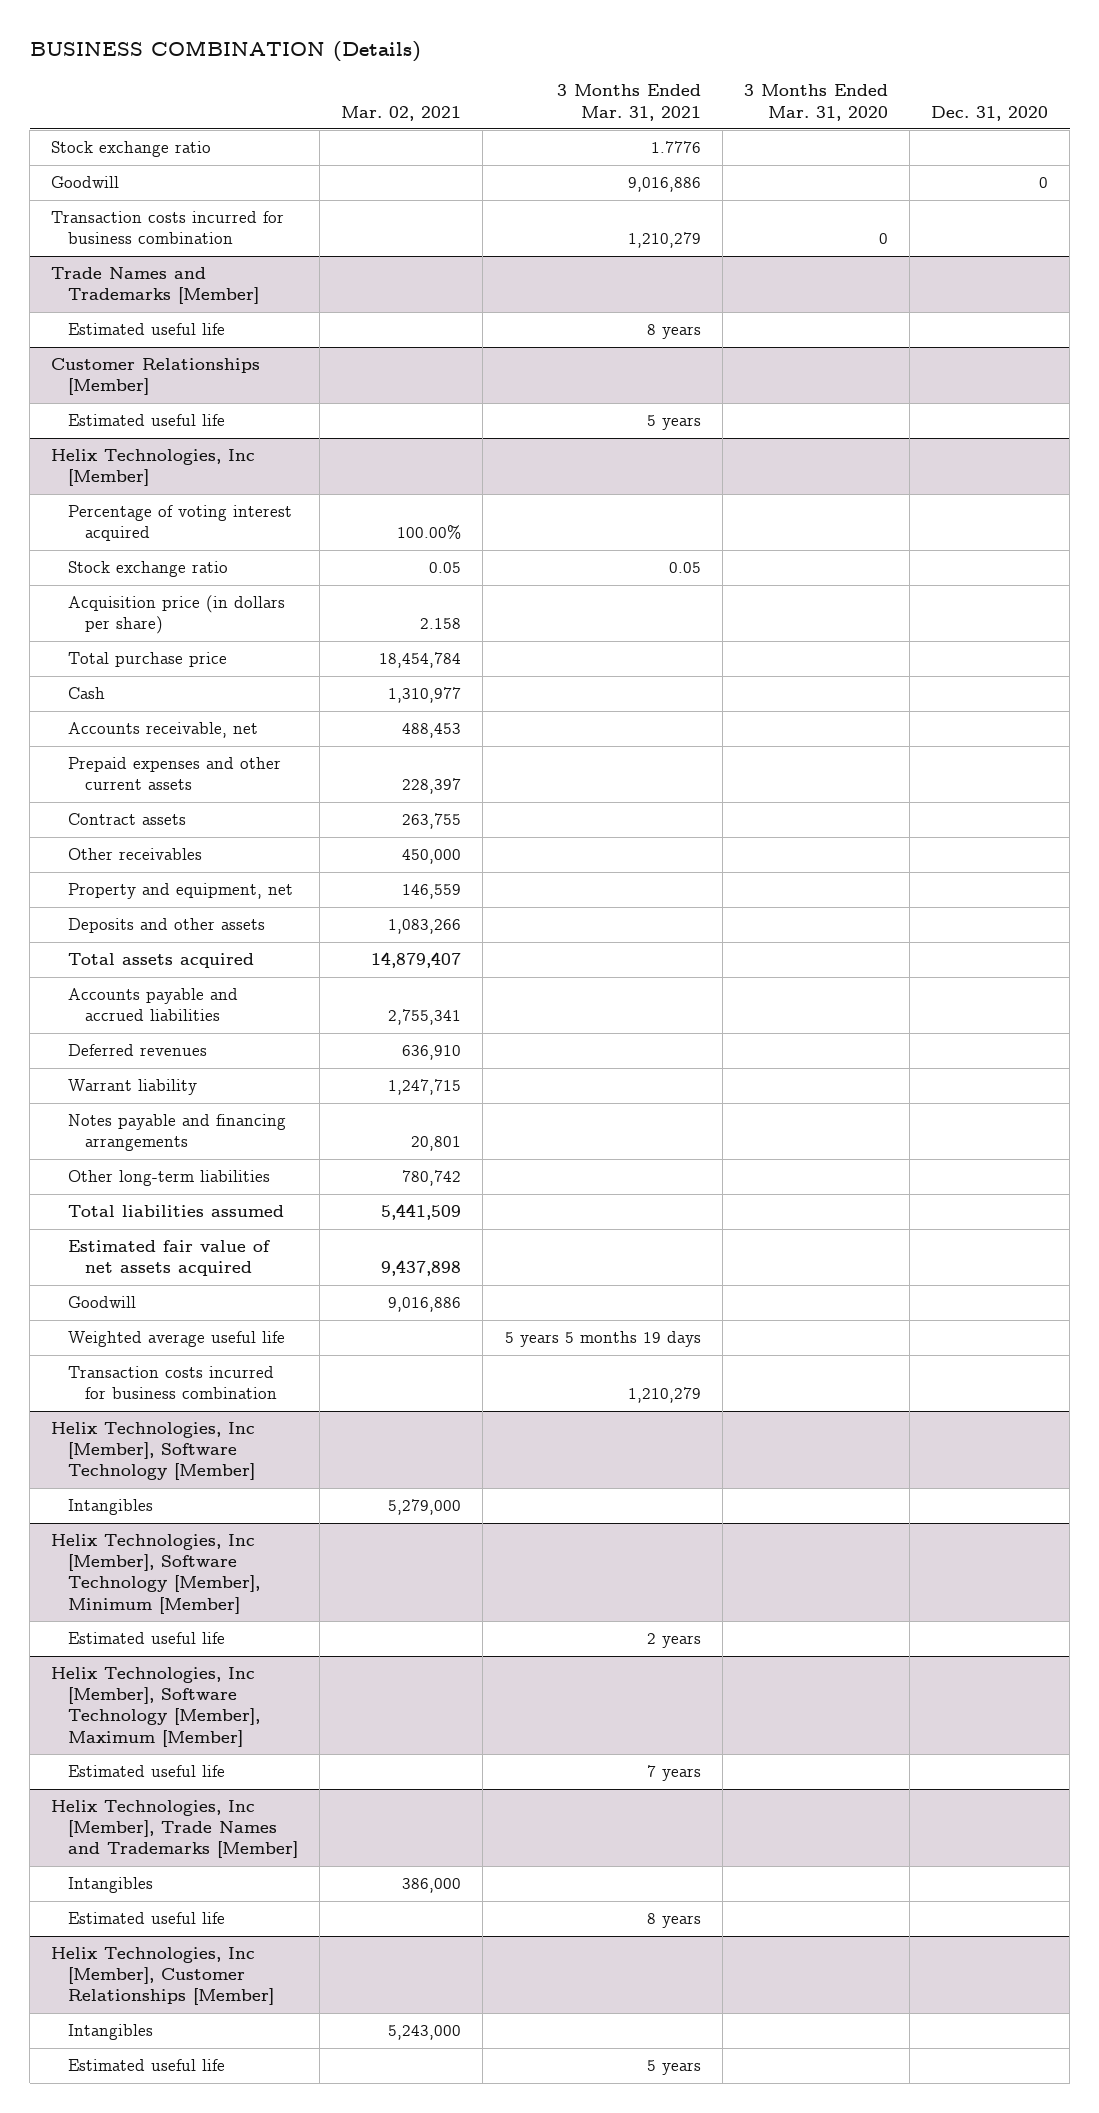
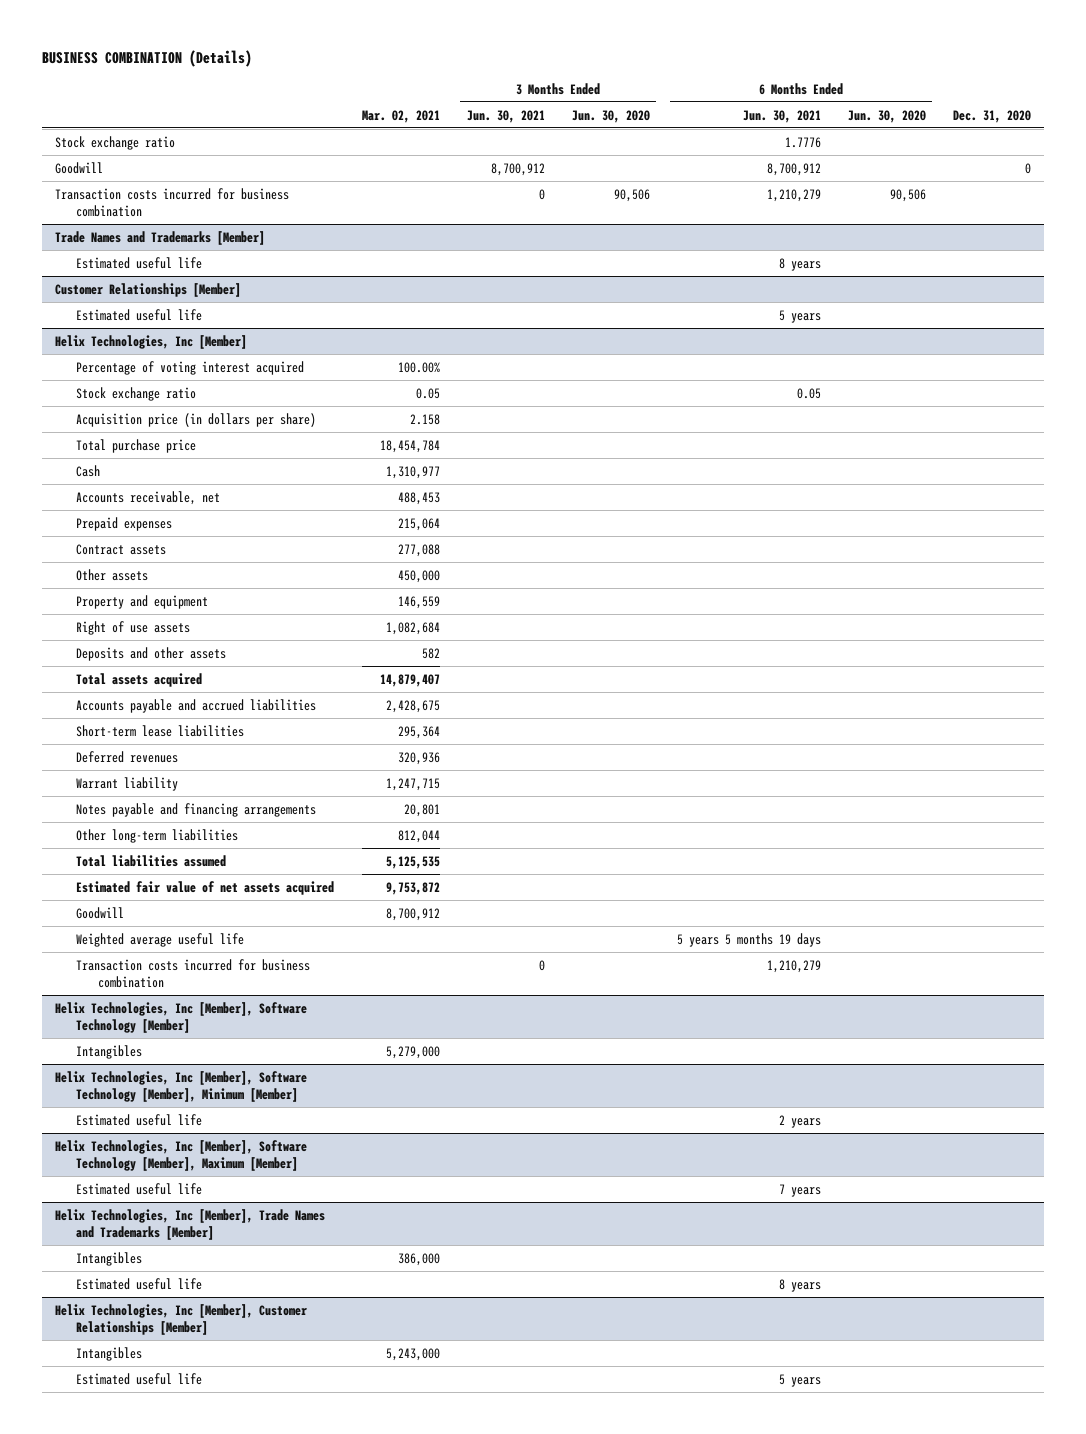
- | Mar. 02, 2021 | 3 Months Ended Mar. 31, 2021 | 3 Months Ended Mar. 31, 2020 | Dec. 31, 2020
+ | Mar. 02, 2021 | 3 Months Ended Jun. 30, 2021 | 3 Months Ended Jun. 30, 2020 | 6 Months Ended Jun. 30, 2021 | 6 Months Ended Jun. 30, 2020 | Dec. 31, 2020
@ Helix Technologies, Inc [Member]
- Prepaid expenses and other current assets | 228,397 | | |
- Contract assets | 263,755 | | |
- Other receivables | 450,000 | | |
- Property and equipment, net | 146,559 | | |
- Deposits and other assets | 1,083,266 | | |
+ Prepaid expenses | 215,064 | | | | |
+ Contract assets | 277,088 | | | | |
+ Other assets | 450,000 | | | | |
+ Property and equipment | 146,559 | | | | |
+ Right of use assets | 1,082,684 | | | | |
+ Deposits and other assets | 582 | | | | |
- Accounts payable and accrued liabilities | 2,755,341 | | |
- Deferred revenues | 636,910 | | |
+ Accounts payable and accrued liabilities | 2,428,675 | | | | |
+ Short-term lease liabilities | 295,364 | | | | |
+ Deferred revenues | 320,936 | | | | |
- Other long-term liabilities | 780,742 | | |
- Total liabilities assumed | 5,441,509 | | |
- Estimated fair value of net assets acquired | 9,437,898 | | |
- Goodwill | 9,016,886 | | |
+ Other long-term liabilities | 812,044 | | | | |
+ Total liabilities assumed | 5,125,535 | | | | |
+ Estimated fair value of net assets acquired | 9,753,872 | | | | |
+ Goodwill | 8,700,912 | | | | |

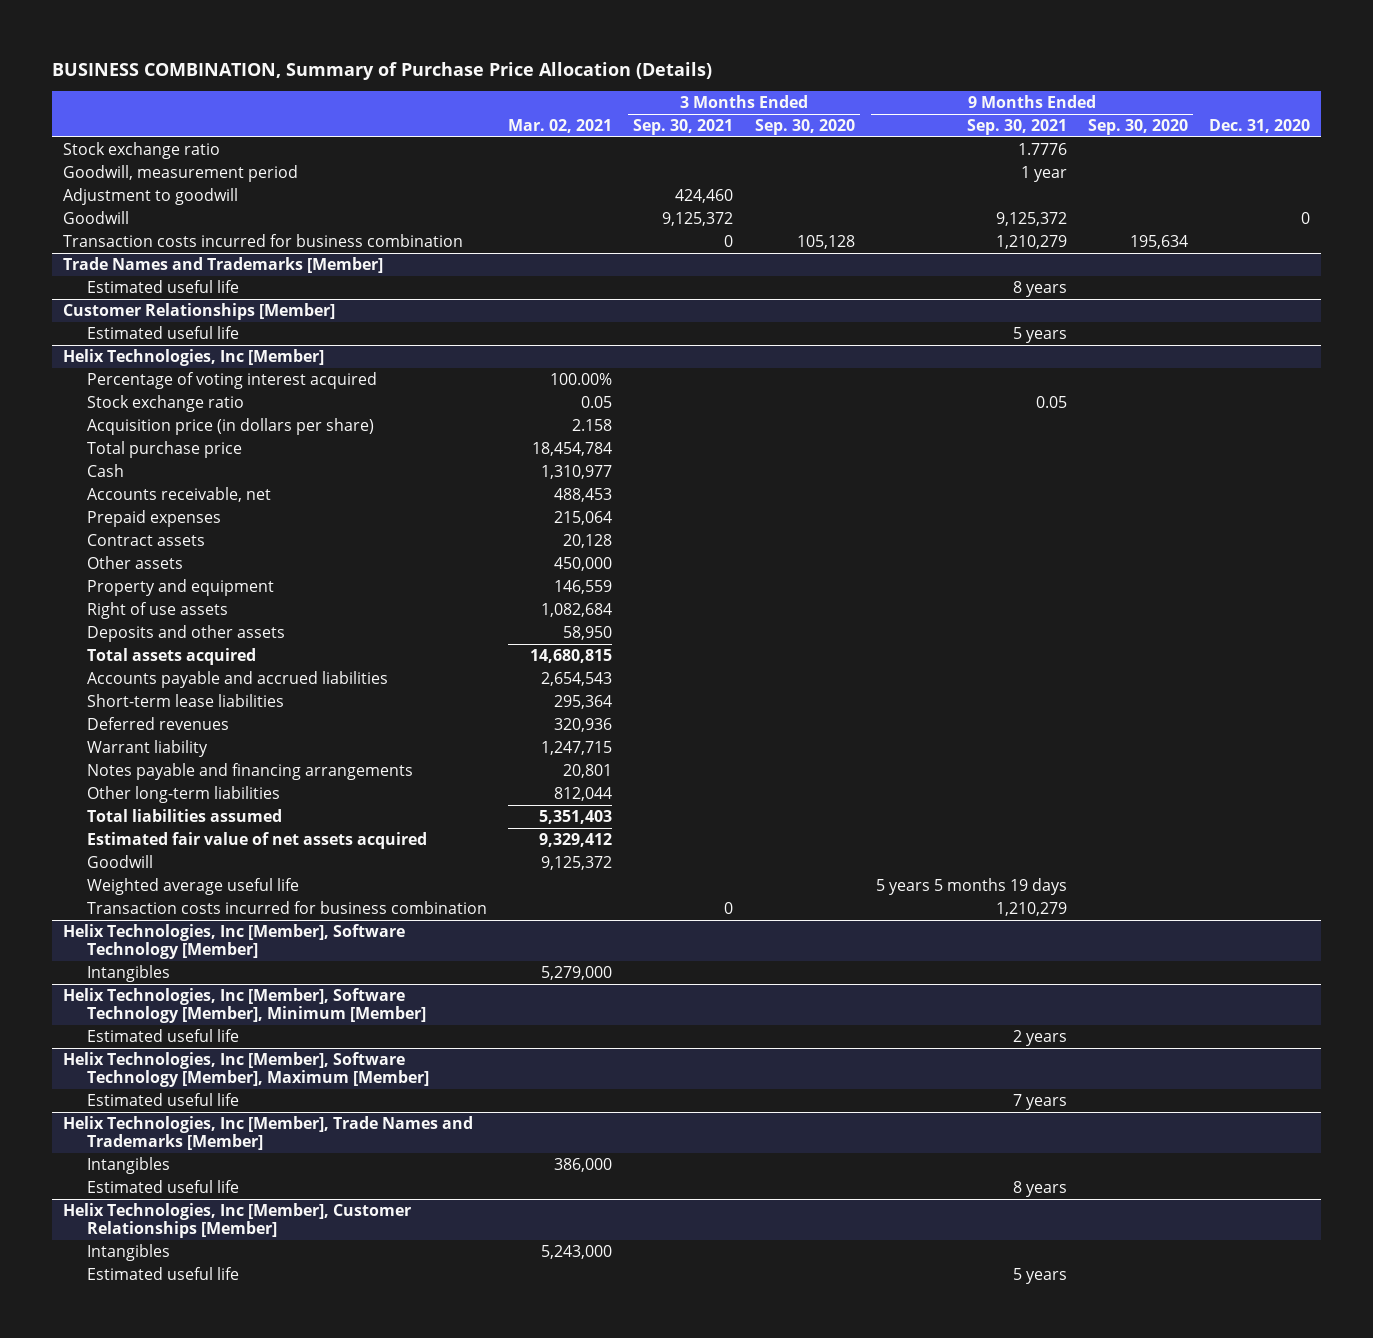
- BUSINESS COMBINATION (Details)
+ BUSINESS COMBINATION, Summary of Purchase Price Allocation (Details)
- | Mar. 02, 2021 | 3 Months Ended Jun. 30, 2021 | 3 Months Ended Jun. 30, 2020 | 6 Months Ended Jun. 30, 2021 | 6 Months Ended Jun. 30, 2020 | Dec. 31, 2020
+ | Mar. 02, 2021 | 3 Months Ended Sep. 30, 2021 | 3 Months Ended Sep. 30, 2020 | 9 Months Ended Sep. 30, 2021 | 9 Months Ended Sep. 30, 2020 | Dec. 31, 2020
+ Goodwill, measurement period | | | | 1 year | |
+ Adjustment to goodwill | | 424,460 | | | |
@ Helix Technologies, Inc [Member]
- Contract assets | 277,088 | | | | |
+ Contract assets | 20,128 | | | | |
- Deposits and other assets | 582 | | | | |
- Total assets acquired | 14,879,407 | | | | |
- Accounts payable and accrued liabilities | 2,428,675 | | | | |
+ Deposits and other assets | 58,950 | | | | |
+ Total assets acquired | 14,680,815 | | | | |
+ Accounts payable and accrued liabilities | 2,654,543 | | | | |
- Total liabilities assumed | 5,125,535 | | | | |
- Estimated fair value of net assets acquired | 9,753,872 | | | | |
- Goodwill | 8,700,912 | | | | |
+ Total liabilities assumed | 5,351,403 | | | | |
+ Estimated fair value of net assets acquired | 9,329,412 | | | | |
+ Goodwill | 9,125,372 | | | | |

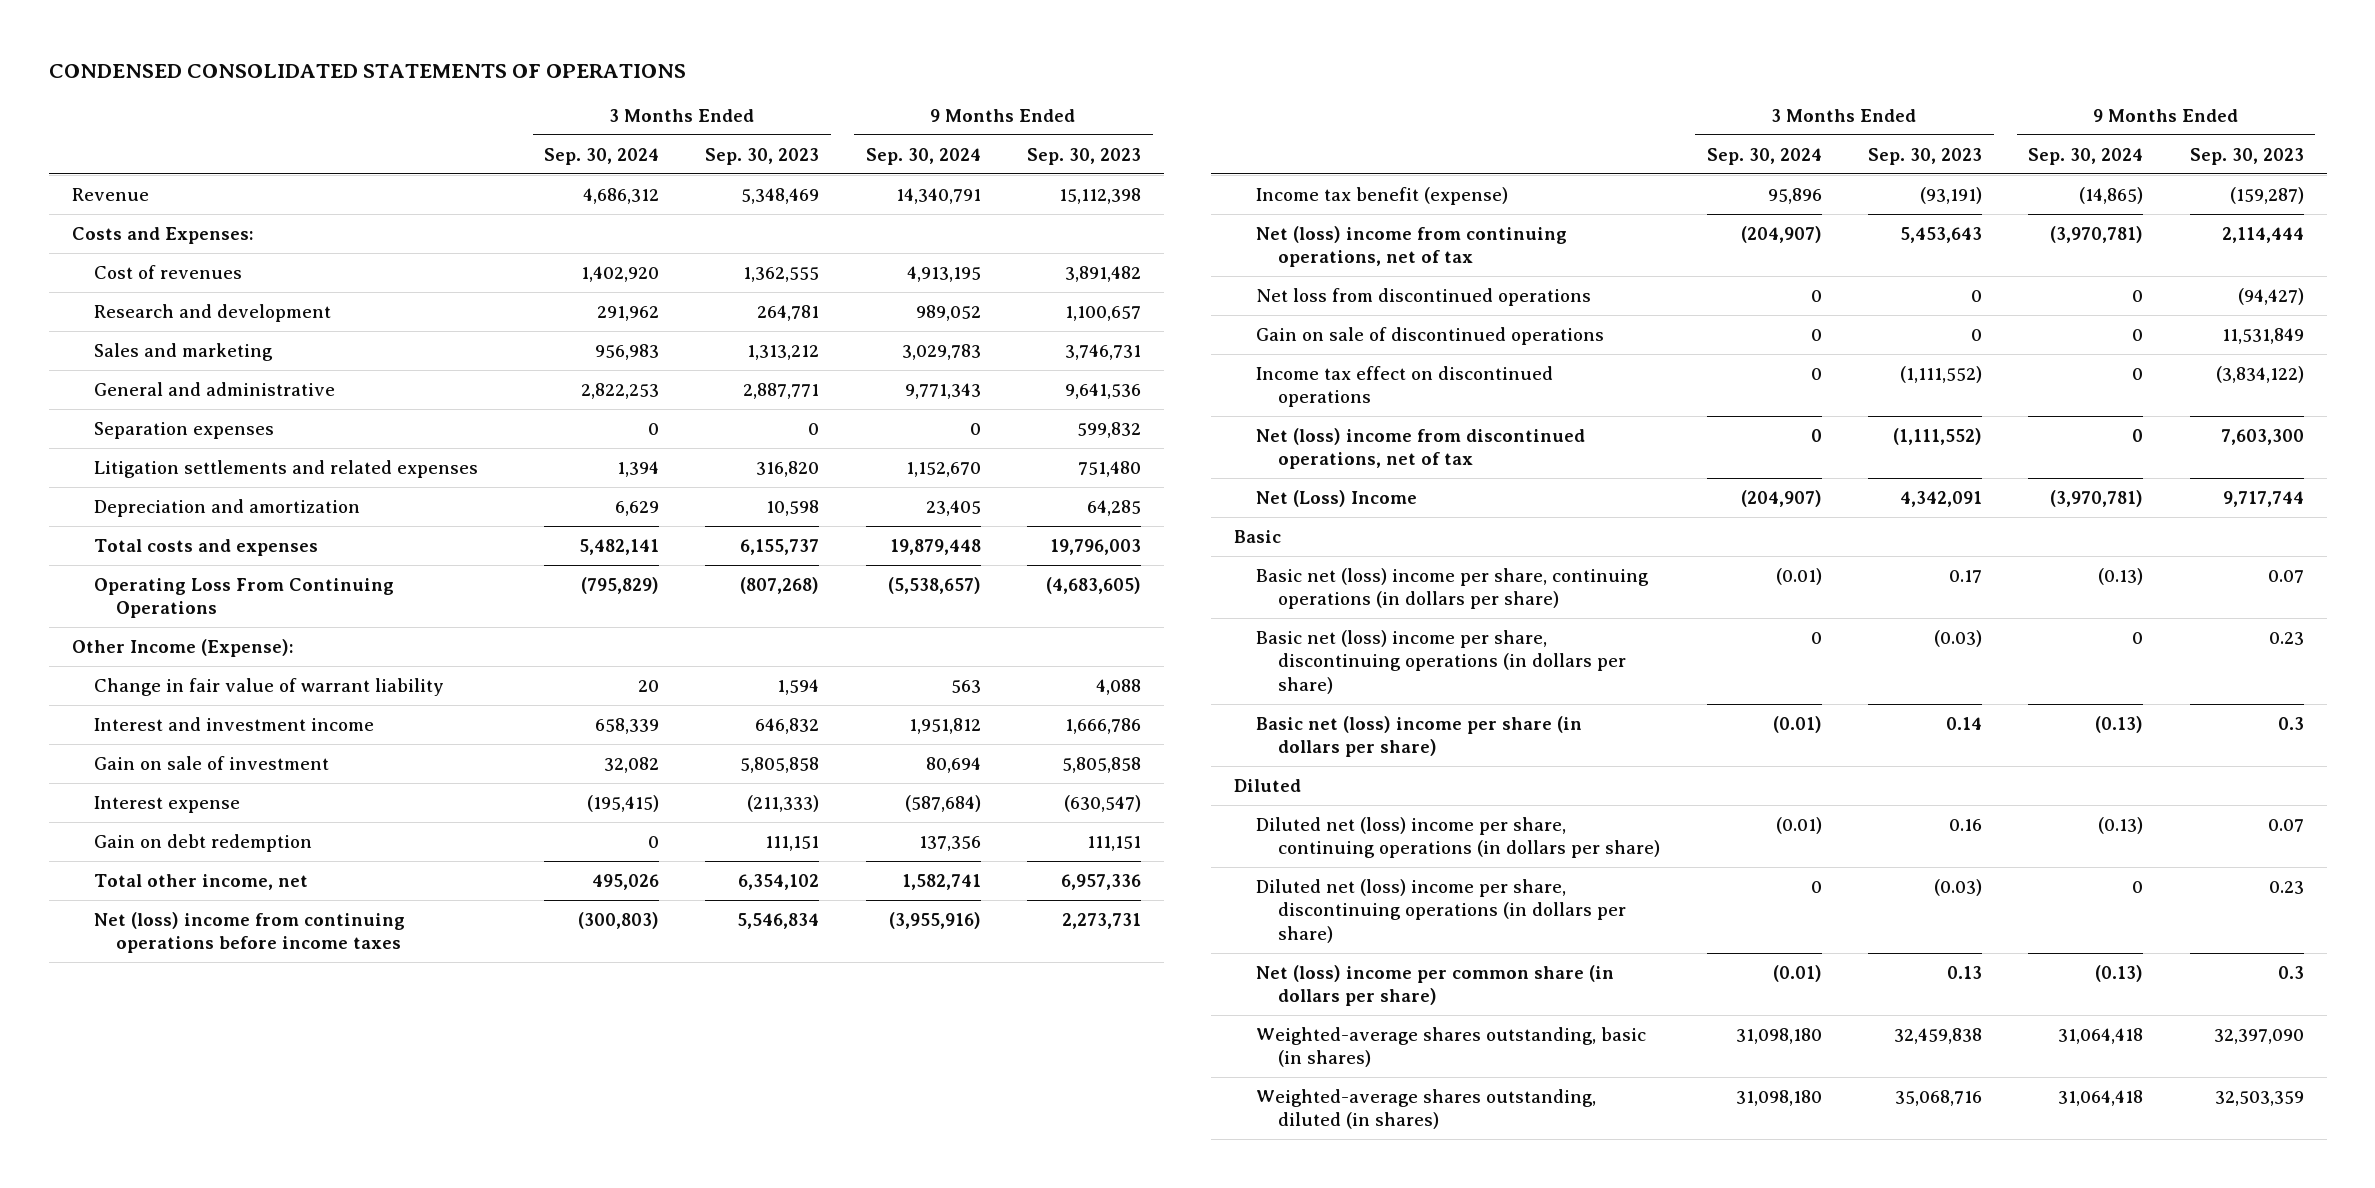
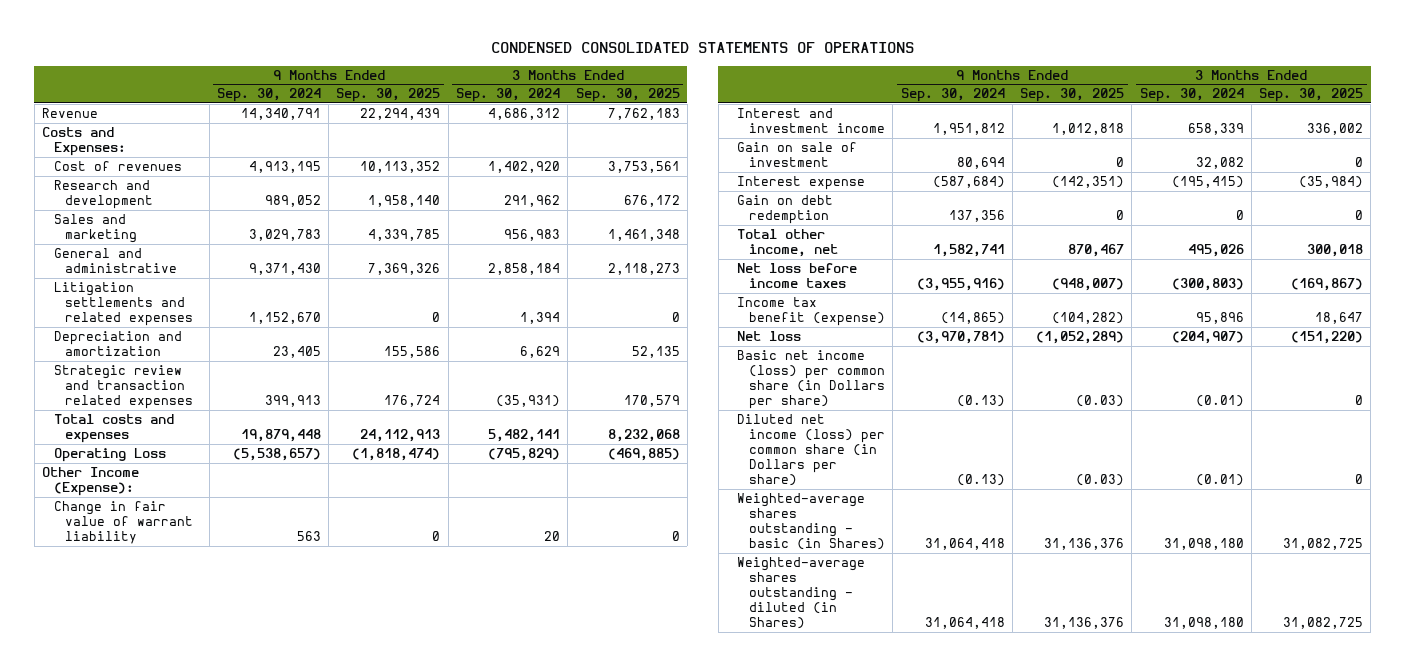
- | 3 Months Ended Sep. 30, 2024 | 3 Months Ended Sep. 30, 2023 | 9 Months Ended Sep. 30, 2024 | 9 Months Ended Sep. 30, 2023
+ | 9 Months Ended Sep. 30, 2024 | 9 Months Ended Sep. 30, 2025 | 3 Months Ended Sep. 30, 2024 | 3 Months Ended Sep. 30, 2025
- General and administrative | 2,822,253 | 2,887,771 | 9,771,343 | 9,641,536
- Separation expenses | 0 | 0 | 0 | 599,832
+ General and administrative | 9,371,430 | 7,369,326 | 2,858,184 | 2,118,273
+ Strategic review and transaction related expenses | 399,913 | 176,724 | (35,931) | 170,579
- Operating Loss From Continuing Operations | (795,829) | (807,268) | (5,538,657) | (4,683,605)
+ Operating Loss | (5,538,657) | (1,818,474) | (795,829) | (469,885)
- Net (loss) income from continuing operations before income taxes | (300,803) | 5,546,834 | (3,955,916) | 2,273,731
+ Net loss before income taxes | (3,955,916) | (948,007) | (300,803) | (169,867)
- Net (loss) income from continuing operations, net of tax | (204,907) | 5,453,643 | (3,970,781) | 2,114,444
- Net loss from discontinued operations | 0 | 0 | 0 | (94,427)
- Gain on sale of discontinued operations | 0 | 0 | 0 | 11,531,849
- Income tax effect on discontinued operations | 0 | (1,111,552) | 0 | (3,834,122)
- Net (loss) income from discontinued operations, net of tax | 0 | (1,111,552) | 0 | 7,603,300
- Net (Loss) Income | (204,907) | 4,342,091 | (3,970,781) | 9,717,744
- Basic
- Basic net (loss) income per share, continuing operations (in dollars per share) | (0.01) | 0.17 | (0.13) | 0.07
- Basic net (loss) income per share, discontinuing operations (in dollars per share) | 0 | (0.03) | 0 | 0.23
- Basic net (loss) income per share (in dollars per share) | (0.01) | 0.14 | (0.13) | 0.3
- Diluted
- Diluted net (loss) income per share, continuing operations (in dollars per share) | (0.01) | 0.16 | (0.13) | 0.07
- Diluted net (loss) income per share, discontinuing operations (in dollars per share) | 0 | (0.03) | 0 | 0.23
- Net (loss) income per common share (in dollars per share) | (0.01) | 0.13 | (0.13) | 0.3
- Weighted-average shares outstanding, basic (in shares) | 31,098,180 | 32,459,838 | 31,064,418 | 32,397,090
- Weighted-average shares outstanding, diluted (in shares) | 31,098,180 | 35,068,716 | 31,064,418 | 32,503,359
+ Net loss | (3,970,781) | (1,052,289) | (204,907) | (151,220)
+ Basic net income (loss) per common share (in Dollars per share) | (0.13) | (0.03) | (0.01) | 0
+ Diluted net income (loss) per common share (in Dollars per share) | (0.13) | (0.03) | (0.01) | 0
+ Weighted-average shares outstanding - basic (in Shares) | 31,064,418 | 31,136,376 | 31,098,180 | 31,082,725
+ Weighted-average shares outstanding - diluted (in Shares) | 31,064,418 | 31,136,376 | 31,098,180 | 31,082,725

